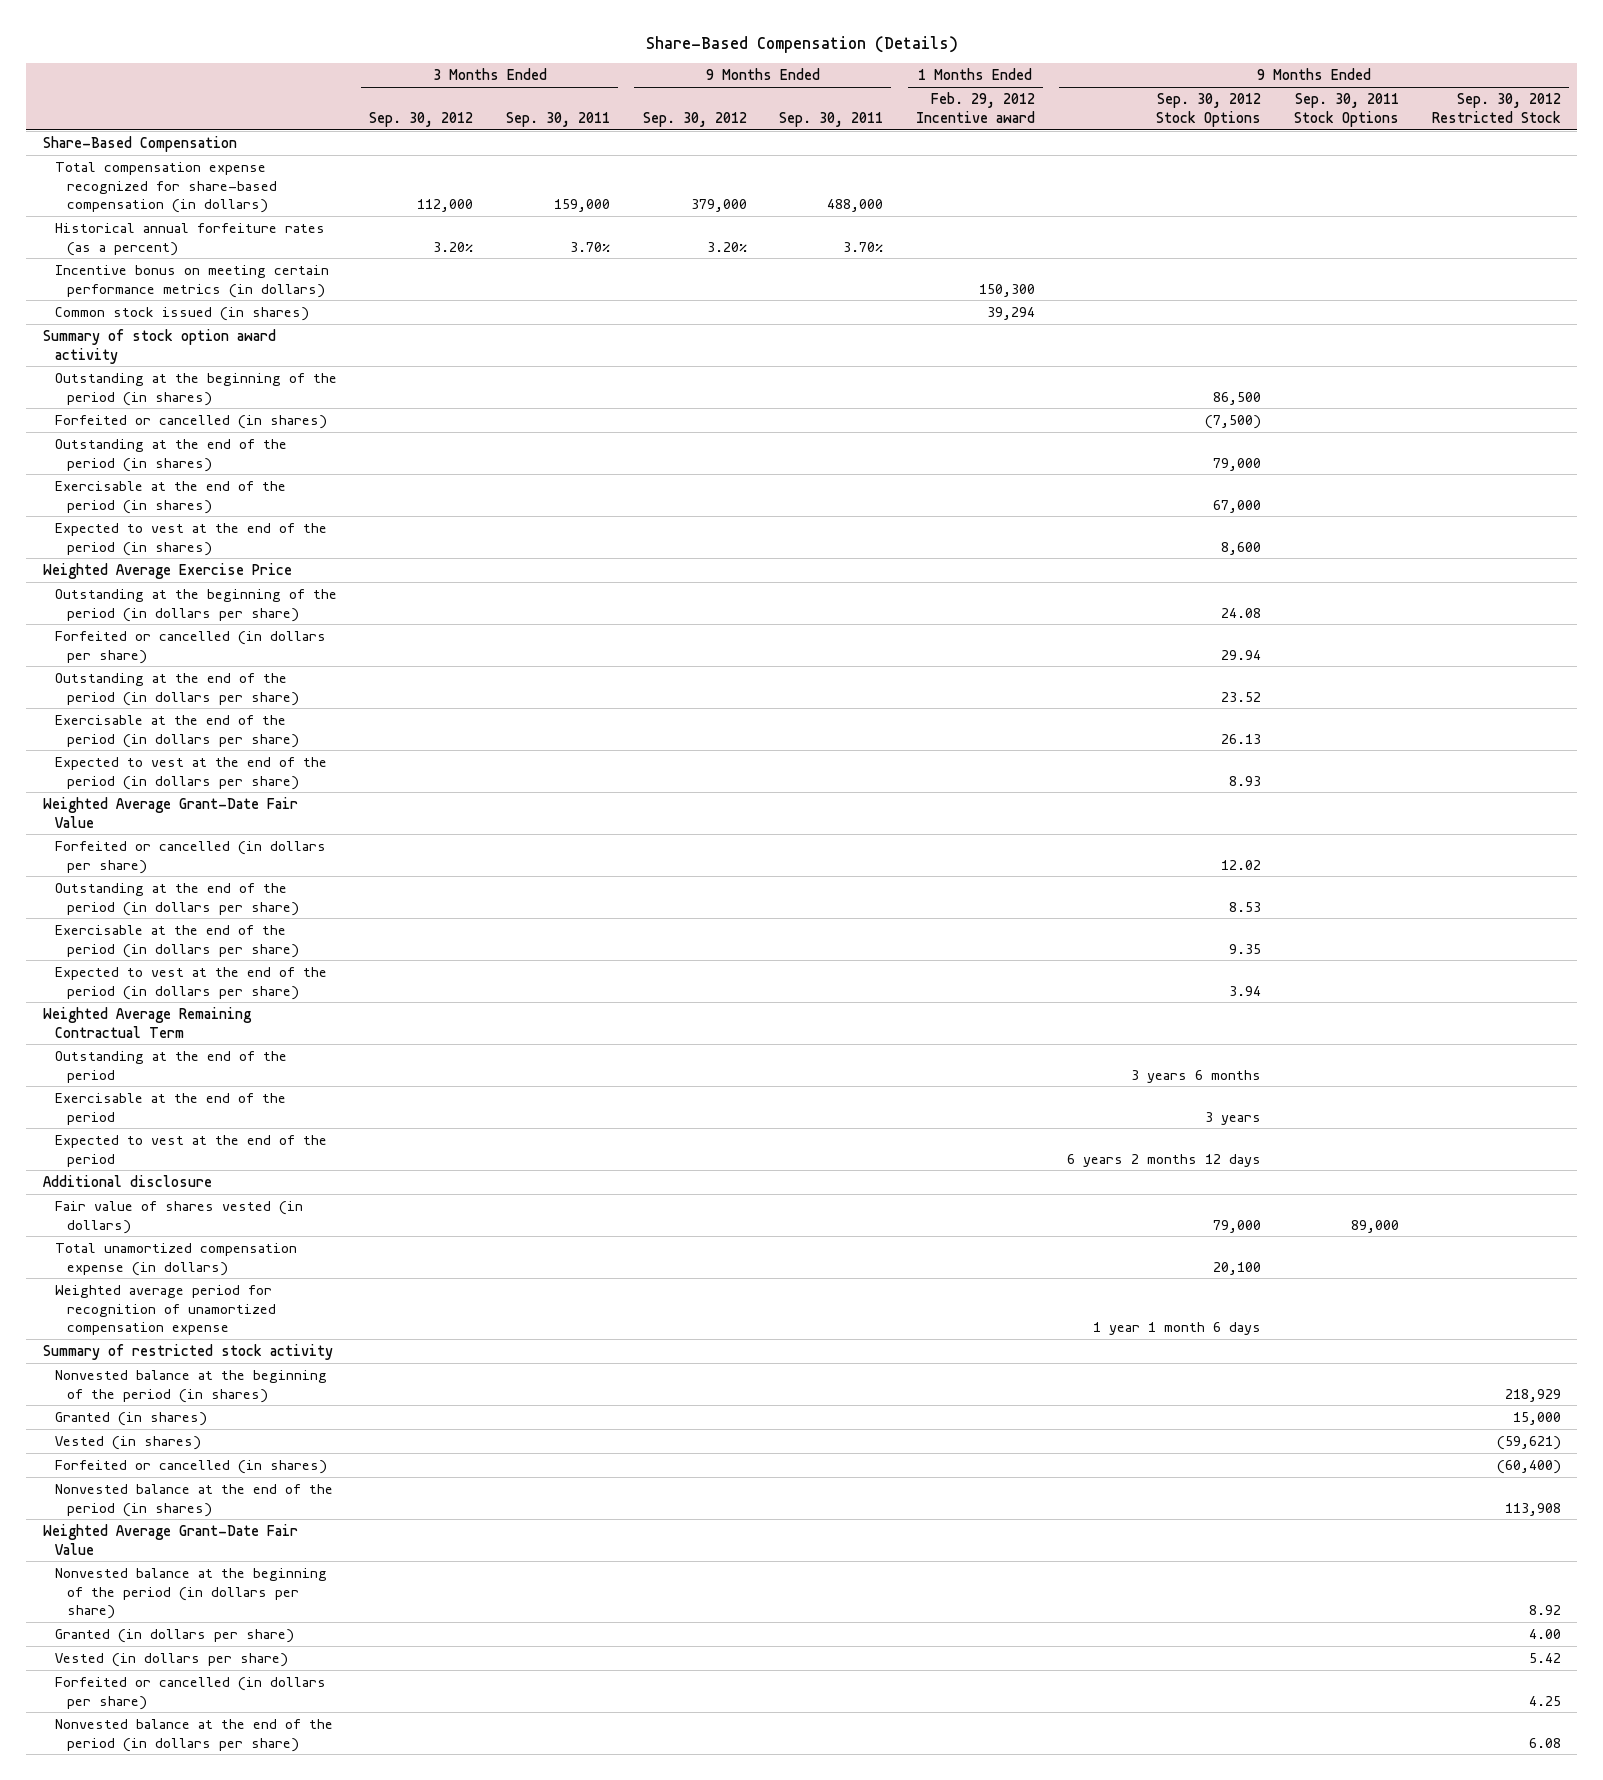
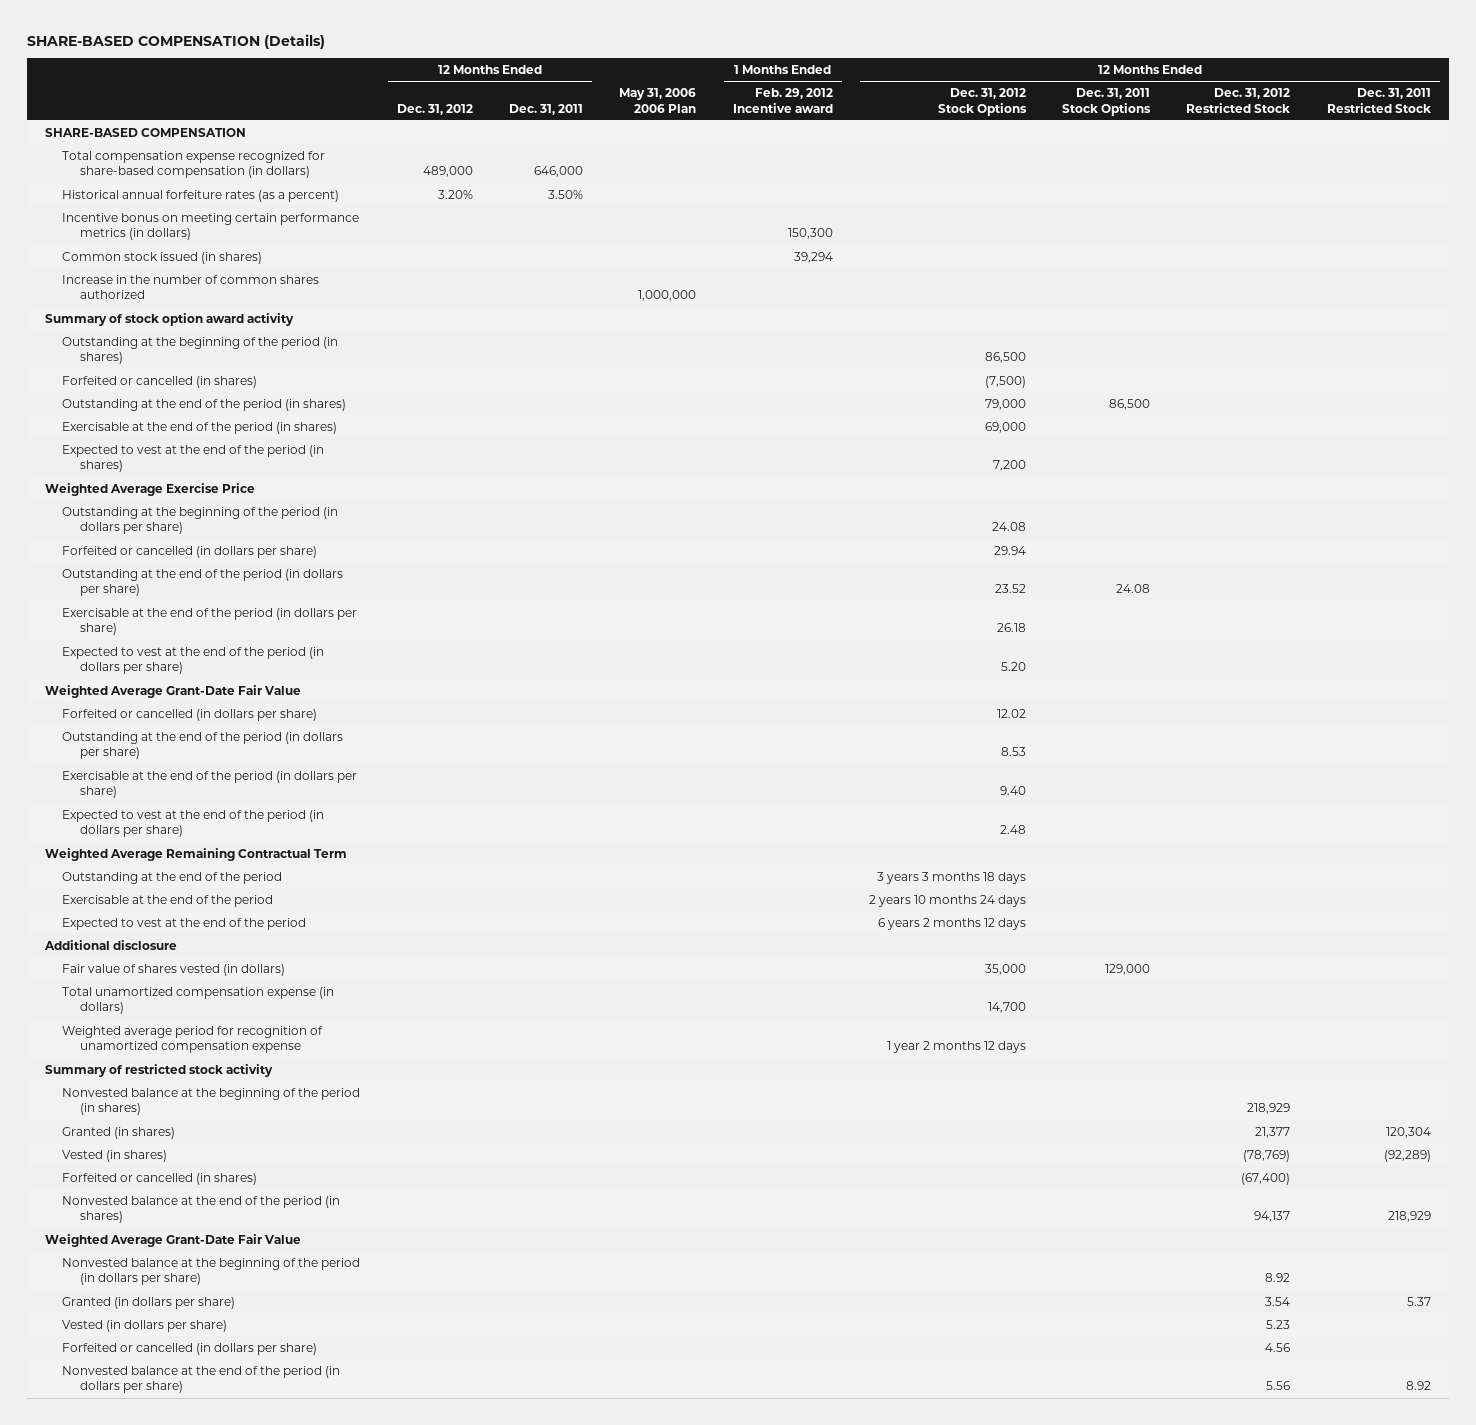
- Share-Based Compensation (Details)
+ SHARE-BASED COMPENSATION (Details)
- | 3 Months Ended Sep. 30, 2012 | 3 Months Ended Sep. 30, 2011 | 9 Months Ended Sep. 30, 2012 | 9 Months Ended Sep. 30, 2011 | 1 Months Ended Feb. 29, 2012 Incentive award | 9 Months Ended Sep. 30, 2012 Stock Options | 9 Months Ended Sep. 30, 2011 Stock Options | 9 Months Ended Sep. 30, 2012 Restricted Stock
+ | 12 Months Ended Dec. 31, 2012 | 12 Months Ended Dec. 31, 2011 | May 31, 2006 2006 Plan | 1 Months Ended Feb. 29, 2012 Incentive award | 12 Months Ended Dec. 31, 2012 Stock Options | 12 Months Ended Dec. 31, 2011 Stock Options | 12 Months Ended Dec. 31, 2012 Restricted Stock | 12 Months Ended Dec. 31, 2011 Restricted Stock
- Share-Based Compensation
+ SHARE-BASED COMPENSATION
+ Increase in the number of common shares authorized | | | 1,000,000 | | | | |

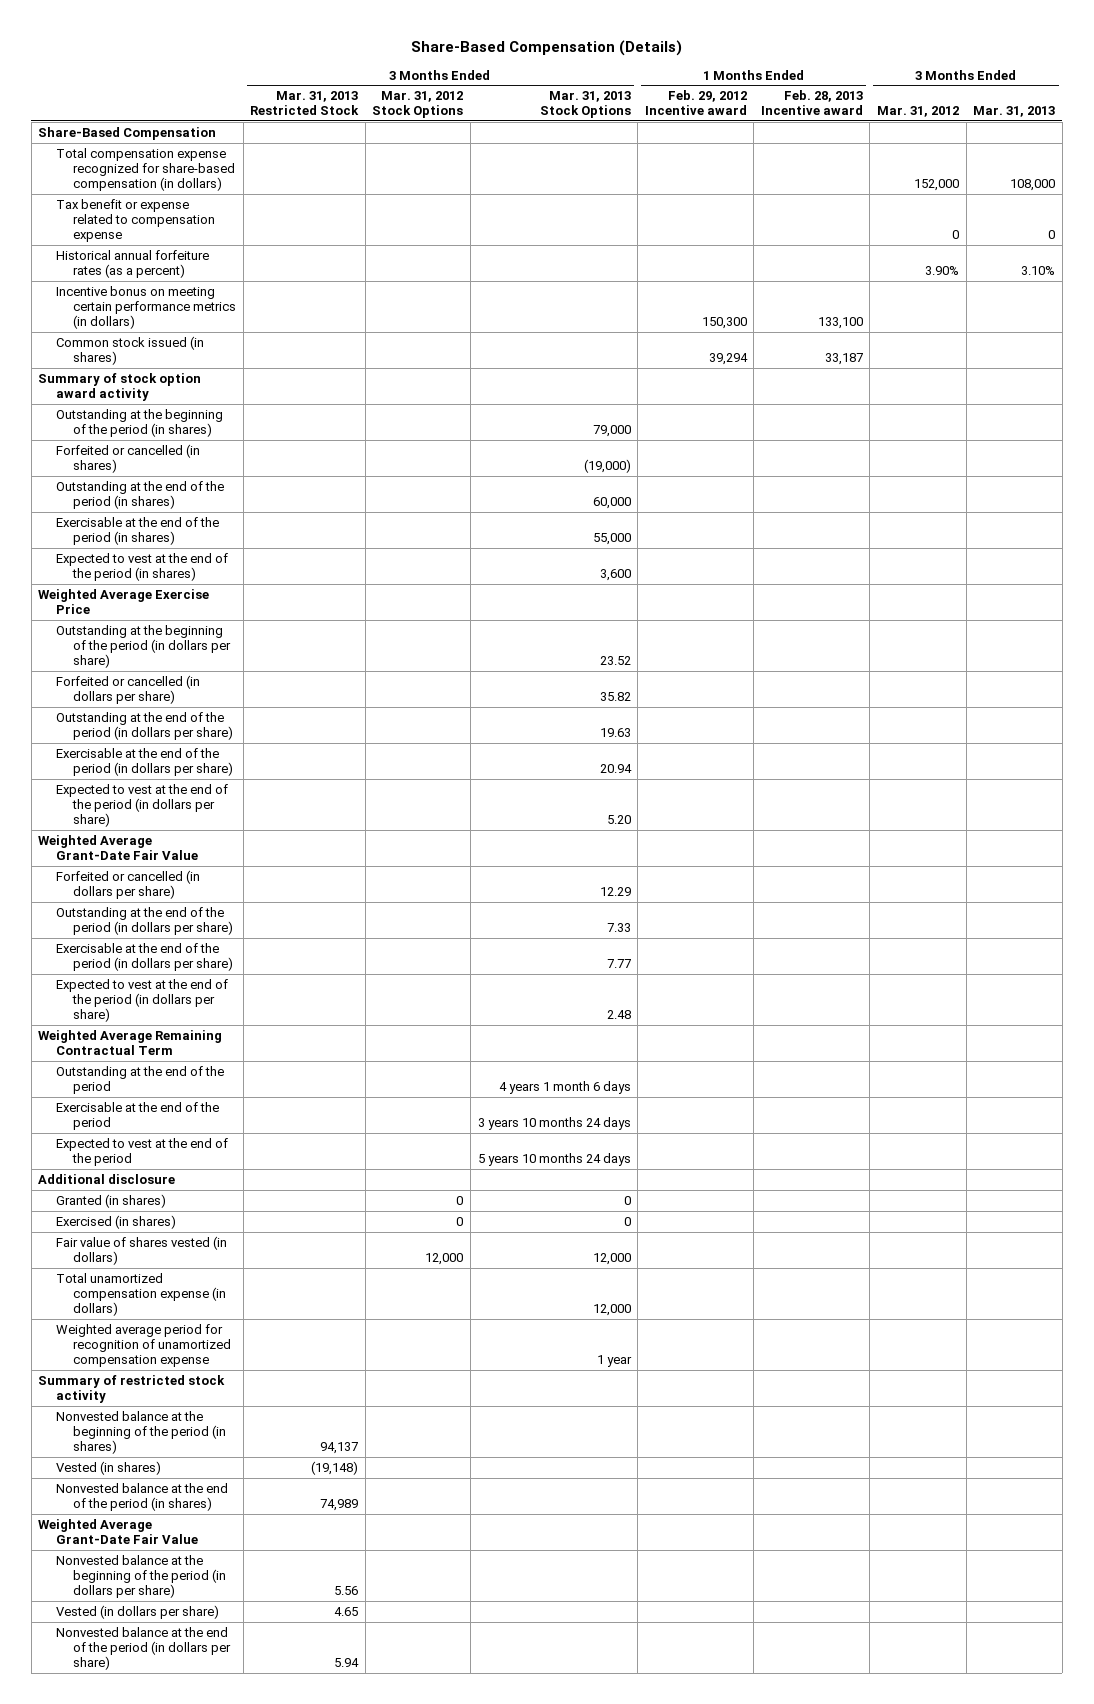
- SHARE-BASED COMPENSATION (Details)
+ Share-Based Compensation (Details)
- | 12 Months Ended Dec. 31, 2012 | 12 Months Ended Dec. 31, 2011 | May 31, 2006 2006 Plan | 1 Months Ended Feb. 29, 2012 Incentive award | 12 Months Ended Dec. 31, 2012 Stock Options | 12 Months Ended Dec. 31, 2011 Stock Options | 12 Months Ended Dec. 31, 2012 Restricted Stock | 12 Months Ended Dec. 31, 2011 Restricted Stock
+ | 3 Months Ended Mar. 31, 2013 Restricted Stock | 3 Months Ended Mar. 31, 2012 Stock Options | 3 Months Ended Mar. 31, 2013 Stock Options | 1 Months Ended Feb. 29, 2012 Incentive award | 1 Months Ended Feb. 28, 2013 Incentive award | 3 Months Ended Mar. 31, 2012 | 3 Months Ended Mar. 31, 2013
- SHARE-BASED COMPENSATION
+ Share-Based Compensation
+ Tax benefit or expense related to compensation expense | | | | | | 0 | 0
- Increase in the number of common shares authorized | | | 1,000,000 | | | | |
moved up: Granted (in shares) | | 0 | 0 | | | |
+ Exercised (in shares) | | 0 | 0 | | | |
- Forfeited or cancelled (in shares) | | | | | | | (67,400) |
- Granted (in dollars per share) | | | | | | | 3.54 | 5.37
- Forfeited or cancelled (in dollars per share) | | | | | | | 4.56 |

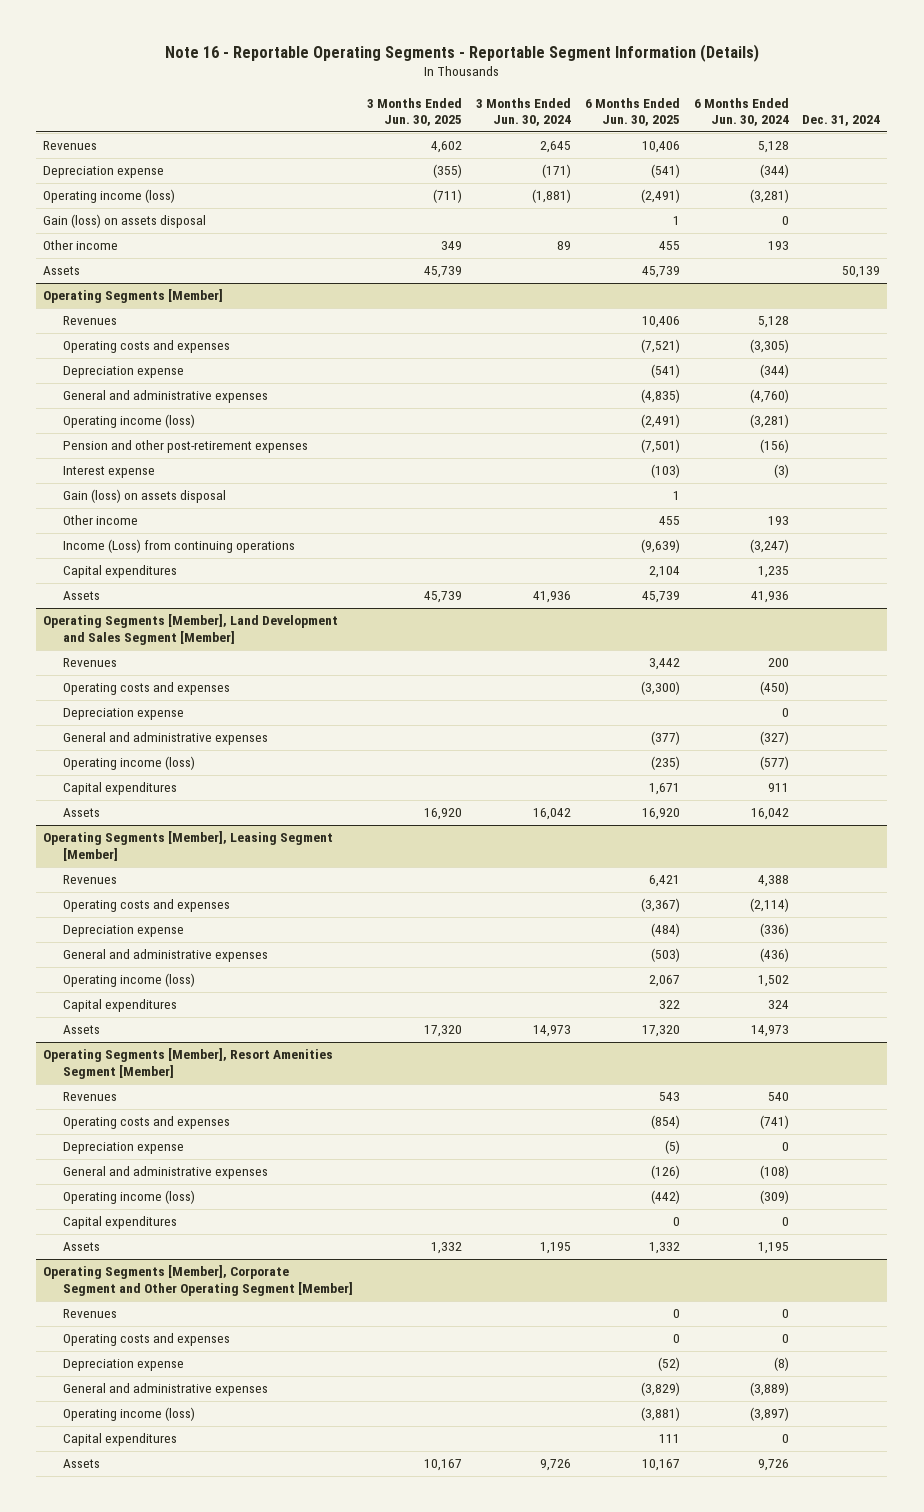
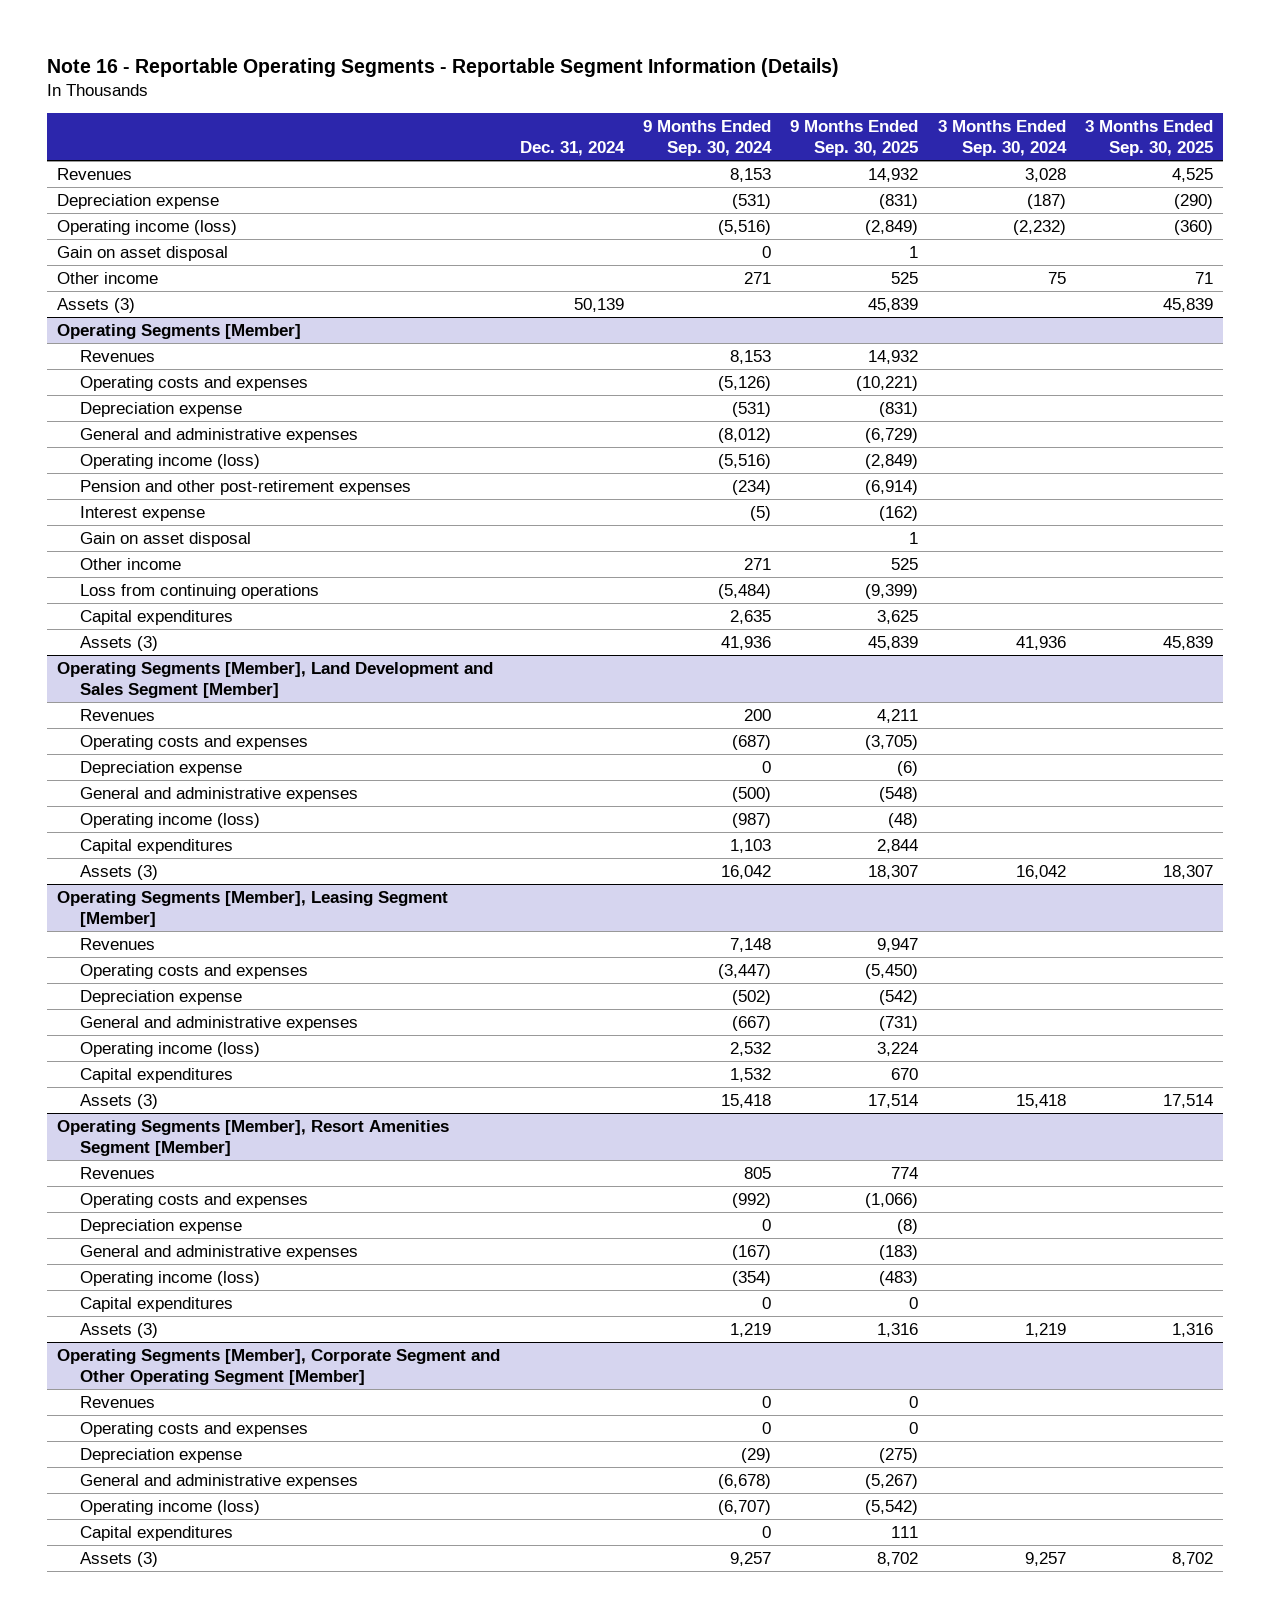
- | 3 Months Ended Jun. 30, 2025 | 3 Months Ended Jun. 30, 2024 | 6 Months Ended Jun. 30, 2025 | 6 Months Ended Jun. 30, 2024 | Dec. 31, 2024
+ | Dec. 31, 2024 | 9 Months Ended Sep. 30, 2024 | 9 Months Ended Sep. 30, 2025 | 3 Months Ended Sep. 30, 2024 | 3 Months Ended Sep. 30, 2025
- Gain (loss) on assets disposal | | | 1 | 0 |
+ Gain on asset disposal | | 0 | 1 | |
- Assets | 45,739 | | 45,739 | | 50,139
+ Assets (3) | 50,139 | | 45,839 | | 45,839
@ Operating Segments [Member]
- Gain (loss) on assets disposal | | | 1 | |
+ Gain on asset disposal | | | 1 | |
- Income (Loss) from continuing operations | | | (9,639) | (3,247) |
+ Loss from continuing operations | | (5,484) | (9,399) | |
- Assets | 45,739 | 41,936 | 45,739 | 41,936 |
+ Assets (3) | | 41,936 | 45,839 | 41,936 | 45,839
@ Operating Segments [Member], Land Development and Sales Segment [Member]
- Assets | 16,920 | 16,042 | 16,920 | 16,042 |
+ Assets (3) | | 16,042 | 18,307 | 16,042 | 18,307
@ Operating Segments [Member], Leasing Segment [Member]
- Assets | 17,320 | 14,973 | 17,320 | 14,973 |
+ Assets (3) | | 15,418 | 17,514 | 15,418 | 17,514
@ Operating Segments [Member], Resort Amenities Segment [Member]
- Assets | 1,332 | 1,195 | 1,332 | 1,195 |
+ Assets (3) | | 1,219 | 1,316 | 1,219 | 1,316
@ Operating Segments [Member], Corporate Segment and Other Operating Segment [Member]
- Assets | 10,167 | 9,726 | 10,167 | 9,726 |
+ Assets (3) | | 9,257 | 8,702 | 9,257 | 8,702

